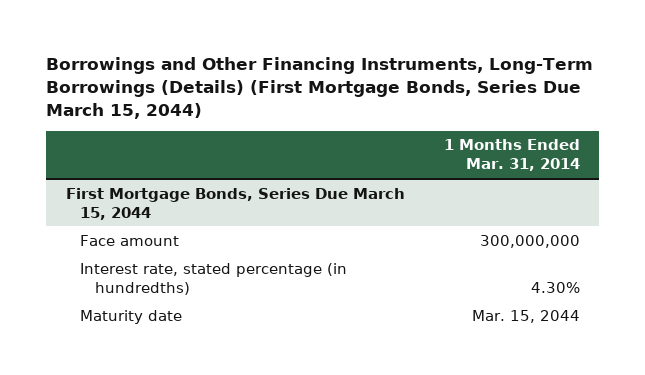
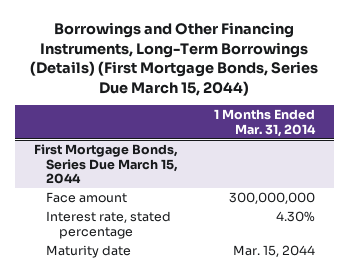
@ First Mortgage Bonds, Series Due March 15, 2044
- Interest rate, stated percentage (in hundredths) | 4.30%
+ Interest rate, stated percentage | 4.30%

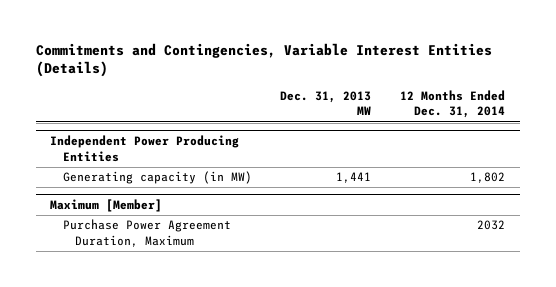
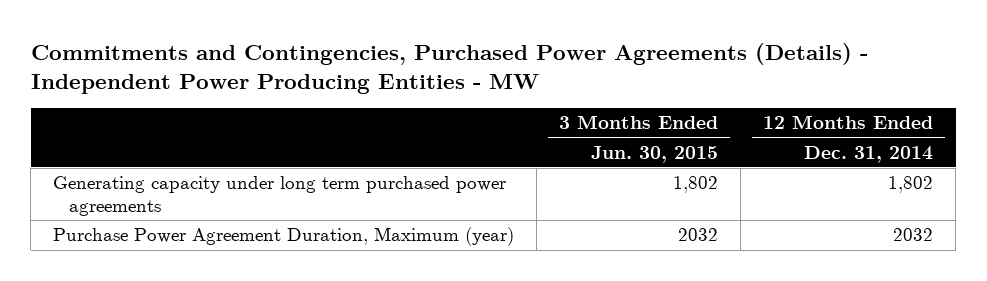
- Commitments and Contingencies, Variable Interest Entities (Details)
+ Commitments and Contingencies, Purchased Power Agreements (Details) - Independent Power Producing Entities - MW
- | Dec. 31, 2013 MW | 12 Months Ended Dec. 31, 2014
+ | 3 Months Ended Jun. 30, 2015 | 12 Months Ended Dec. 31, 2014
- Independent Power Producing Entities
- Generating capacity (in MW) | 1,441 | 1,802
- Maximum [Member]
- Purchase Power Agreement Duration, Maximum | | 2032
+ Generating capacity under long term purchased power agreements | 1,802 | 1,802
+ Purchase Power Agreement Duration, Maximum (year) | 2032 | 2032

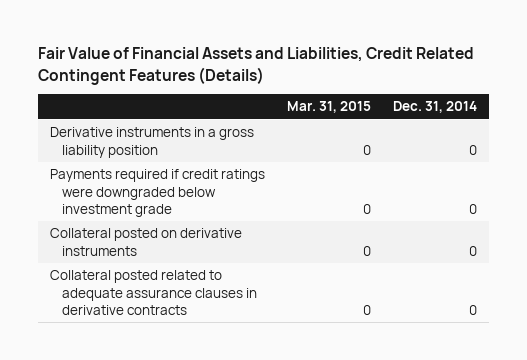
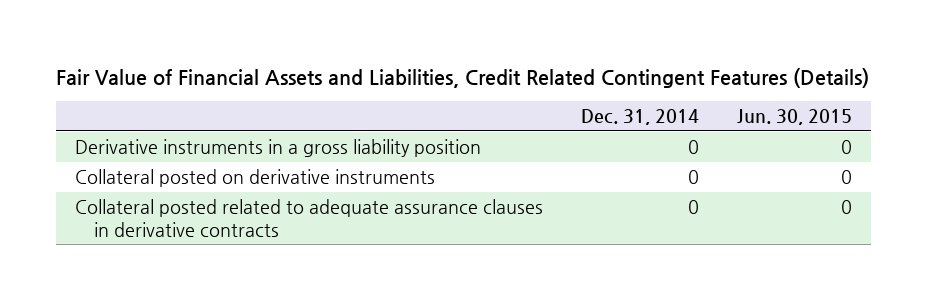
- | Mar. 31, 2015 | Dec. 31, 2014
+ | Dec. 31, 2014 | Jun. 30, 2015
- Payments required if credit ratings were downgraded below investment grade | 0 | 0

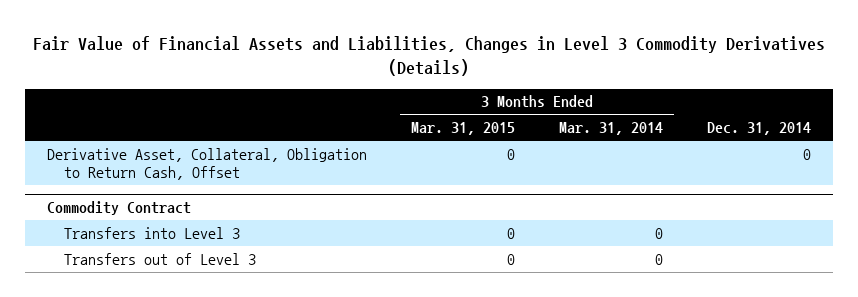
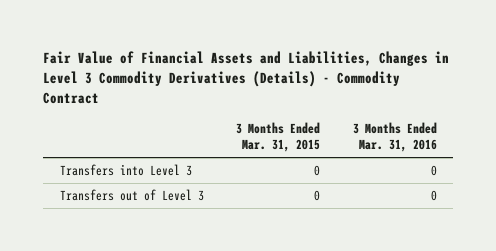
- Fair Value of Financial Assets and Liabilities, Changes in Level 3 Commodity Derivatives (Details)
+ Fair Value of Financial Assets and Liabilities, Changes in Level 3 Commodity Derivatives (Details) - Commodity Contract
- | 3 Months Ended Mar. 31, 2015 | 3 Months Ended Mar. 31, 2014 | Dec. 31, 2014
+ | 3 Months Ended Mar. 31, 2015 | 3 Months Ended Mar. 31, 2016
- Derivative Asset, Collateral, Obligation to Return Cash, Offset | 0 | | 0
- Commodity Contract

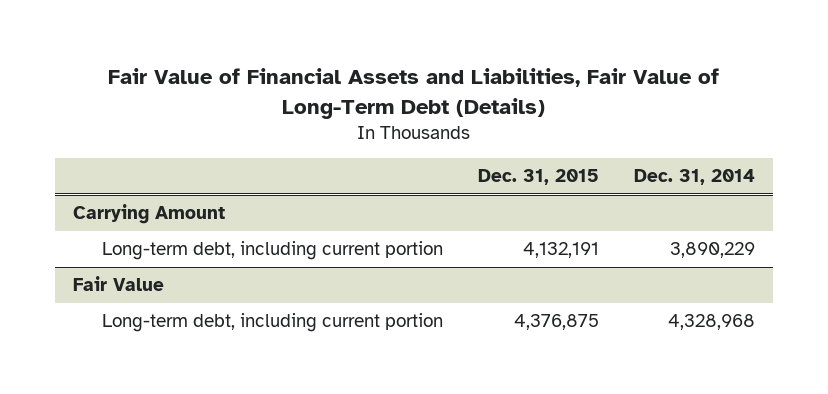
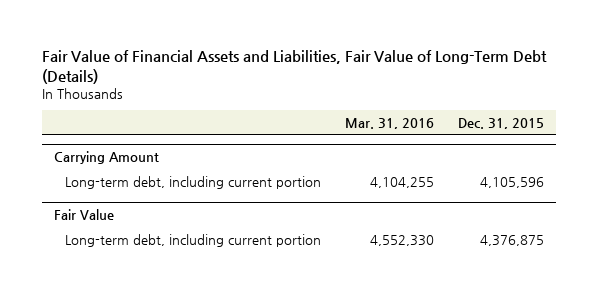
- | Dec. 31, 2015 | Dec. 31, 2014
+ | Mar. 31, 2016 | Dec. 31, 2015
@ Carrying Amount
- Long-term debt, including current portion | 4,132,191 | 3,890,229
+ Long-term debt, including current portion | 4,104,255 | 4,105,596

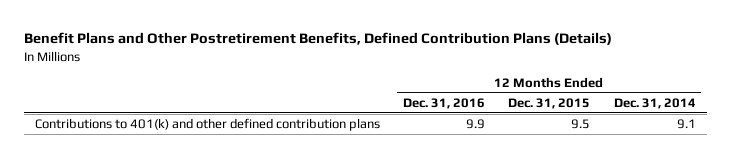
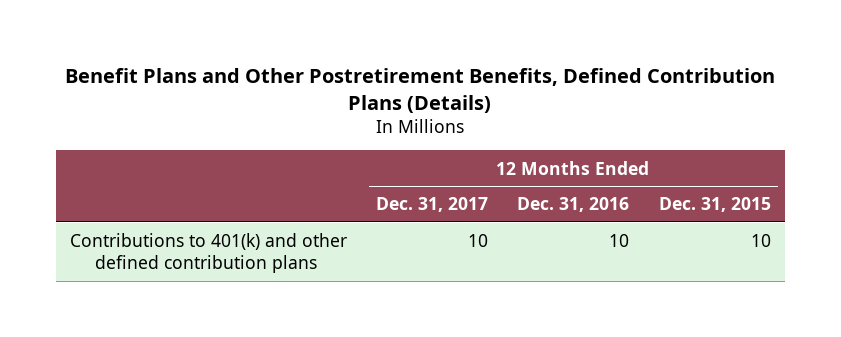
- | 12 Months Ended Dec. 31, 2016 | 12 Months Ended Dec. 31, 2015 | 12 Months Ended Dec. 31, 2014
+ | 12 Months Ended Dec. 31, 2017 | 12 Months Ended Dec. 31, 2016 | 12 Months Ended Dec. 31, 2015
- Contributions to 401(k) and other defined contribution plans | 9.9 | 9.5 | 9.1
+ Contributions to 401(k) and other defined contribution plans | 10 | 10 | 10

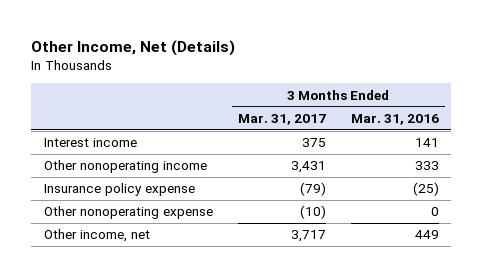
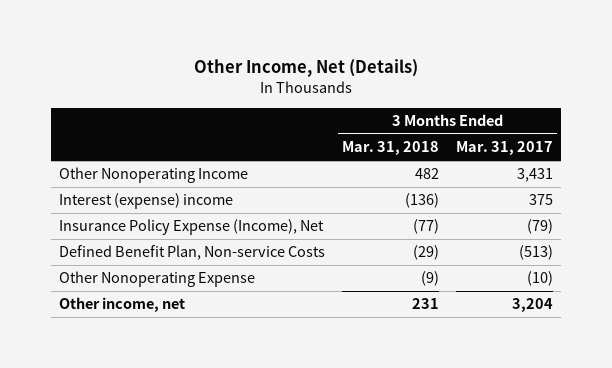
- | 3 Months Ended Mar. 31, 2017 | 3 Months Ended Mar. 31, 2016
+ | 3 Months Ended Mar. 31, 2018 | 3 Months Ended Mar. 31, 2017
- Interest income | 375 | 141
- Other nonoperating income | 3,431 | 333
- Insurance policy expense | (79) | (25)
- Other nonoperating expense | (10) | 0
- Other income, net | 3,717 | 449
+ Other Nonoperating Income | 482 | 3,431
+ Interest (expense) income | (136) | 375
+ Insurance Policy Expense (Income), Net | (77) | (79)
+ Defined Benefit Plan, Non-service Costs | (29) | (513)
+ Other Nonoperating Expense | (9) | (10)
+ Other income, net | 231 | 3,204

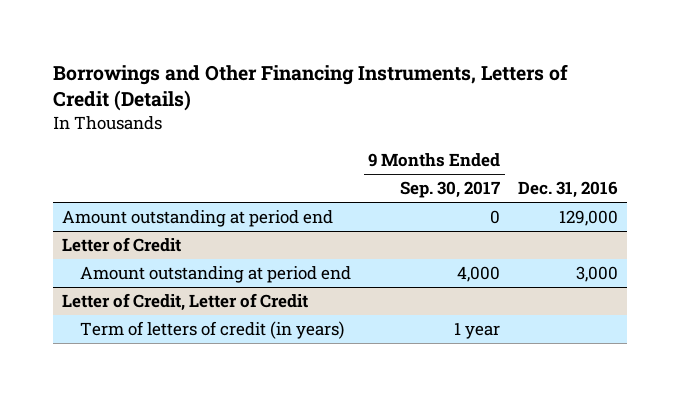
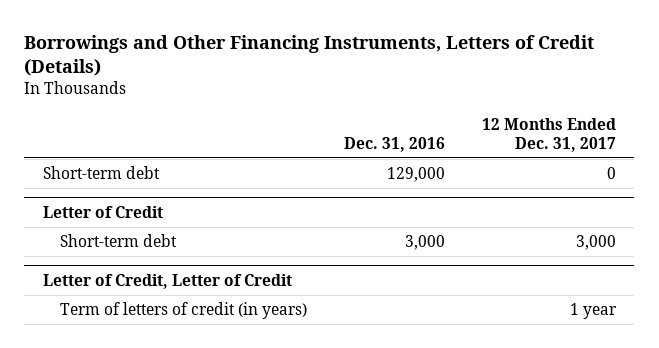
- | 9 Months Ended Sep. 30, 2017 | Dec. 31, 2016
+ | Dec. 31, 2016 | 12 Months Ended Dec. 31, 2017
- Amount outstanding at period end | 0 | 129,000
+ Short-term debt | 129,000 | 0
@ Letter of Credit
- Amount outstanding at period end | 4,000 | 3,000
+ Short-term debt | 3,000 | 3,000

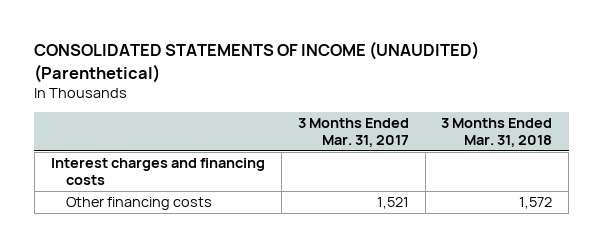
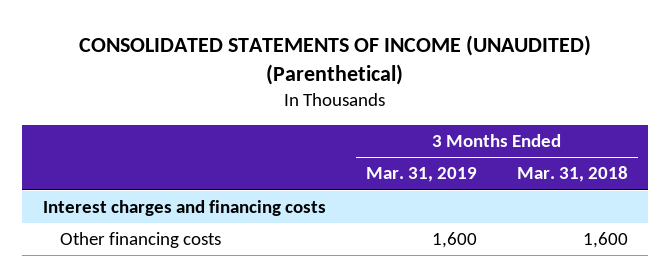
- | 3 Months Ended Mar. 31, 2017 | 3 Months Ended Mar. 31, 2018
+ | 3 Months Ended Mar. 31, 2019 | 3 Months Ended Mar. 31, 2018
- Other financing costs | 1,521 | 1,572
+ Other financing costs | 1,600 | 1,600

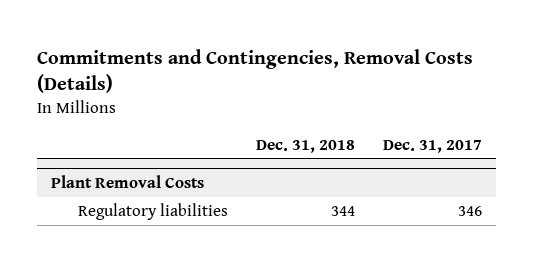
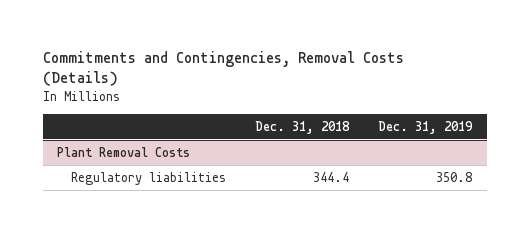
- | Dec. 31, 2018 | Dec. 31, 2017
+ | Dec. 31, 2018 | Dec. 31, 2019
@ Plant Removal Costs
- Regulatory liabilities | 344 | 346
+ Regulatory liabilities | 344.4 | 350.8

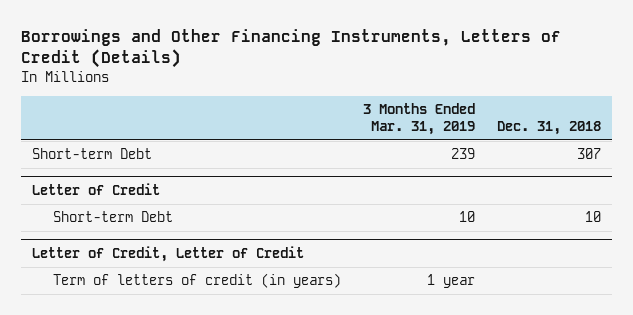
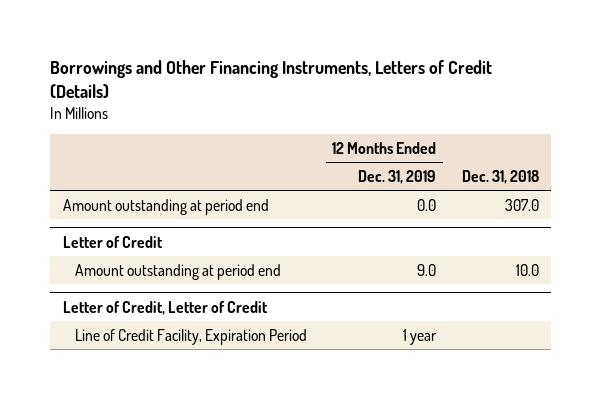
- | 3 Months Ended Mar. 31, 2019 | Dec. 31, 2018
+ | 12 Months Ended Dec. 31, 2019 | Dec. 31, 2018
- Short-term Debt | 239 | 307
+ Amount outstanding at period end | 0.0 | 307.0
@ Letter of Credit
- Short-term Debt | 10 | 10
+ Amount outstanding at period end | 9.0 | 10.0
@ Letter of Credit, Letter of Credit
- Term of letters of credit (in years) | 1 year |
+ Line of Credit Facility, Expiration Period | 1 year |

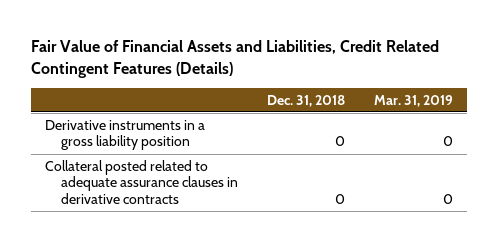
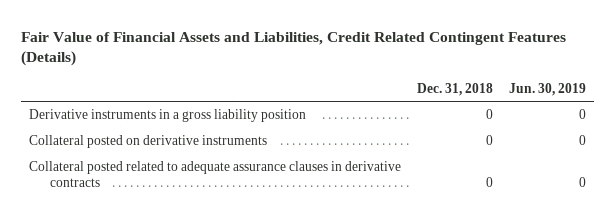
- | Dec. 31, 2018 | Mar. 31, 2019
+ | Dec. 31, 2018 | Jun. 30, 2019
+ Collateral posted on derivative instruments | 0 | 0

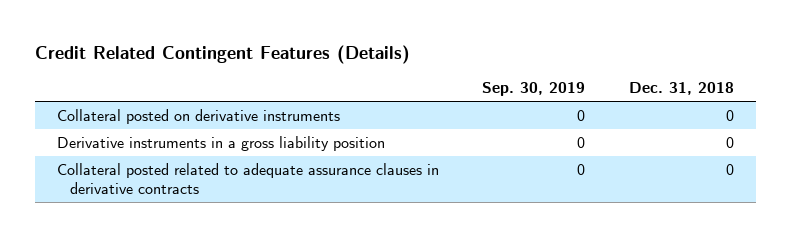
- Fair Value of Financial Assets and Liabilities, Credit Related Contingent Features (Details)
+ Credit Related Contingent Features (Details)
- | Dec. 31, 2018 | Jun. 30, 2019
+ | Sep. 30, 2019 | Dec. 31, 2018
moved down: Derivative instruments in a gross liability position | 0 | 0

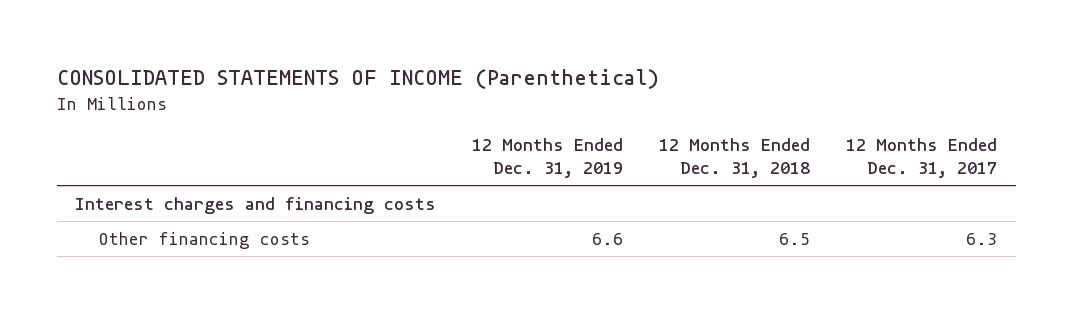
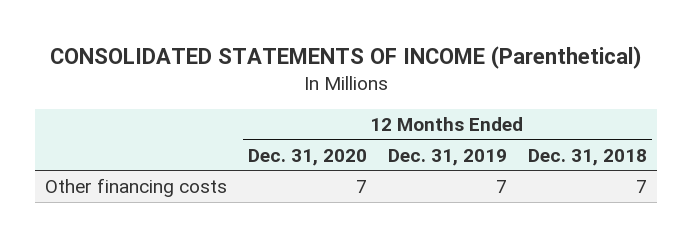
- | 12 Months Ended Dec. 31, 2019 | 12 Months Ended Dec. 31, 2018 | 12 Months Ended Dec. 31, 2017
+ | 12 Months Ended Dec. 31, 2020 | 12 Months Ended Dec. 31, 2019 | 12 Months Ended Dec. 31, 2018
- Interest charges and financing costs
- Other financing costs | 6.6 | 6.5 | 6.3
+ Other financing costs | 7 | 7 | 7

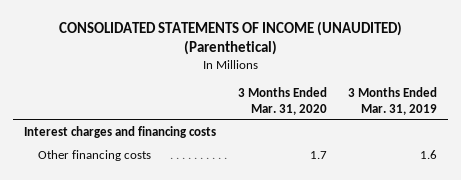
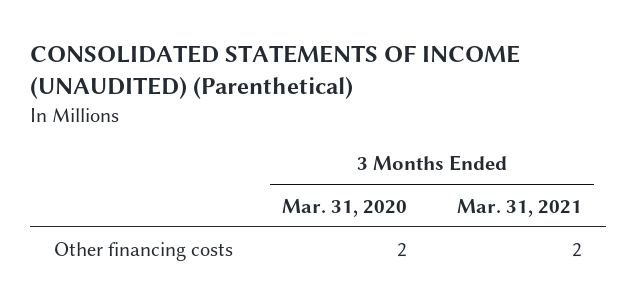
- | 3 Months Ended Mar. 31, 2020 | 3 Months Ended Mar. 31, 2019
+ | 3 Months Ended Mar. 31, 2020 | 3 Months Ended Mar. 31, 2021
- Interest charges and financing costs
- Other financing costs | 1.7 | 1.6
+ Other financing costs | 2 | 2

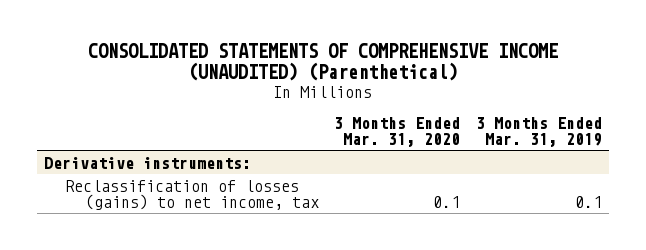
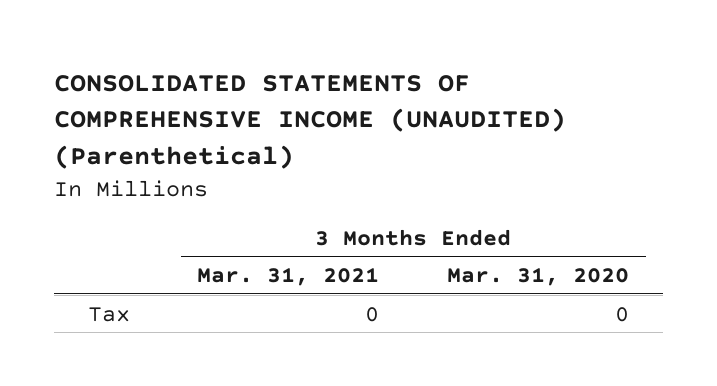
- | 3 Months Ended Mar. 31, 2020 | 3 Months Ended Mar. 31, 2019
+ | 3 Months Ended Mar. 31, 2021 | 3 Months Ended Mar. 31, 2020
- Derivative instruments:
- Reclassification of losses (gains) to net income, tax | 0.1 | 0.1
+ Tax | 0 | 0

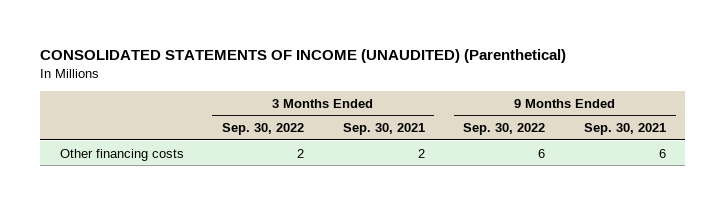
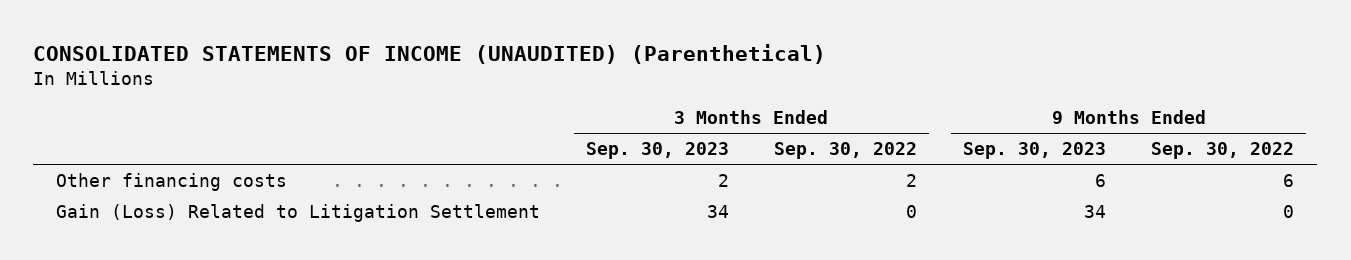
- | 3 Months Ended Sep. 30, 2022 | 3 Months Ended Sep. 30, 2021 | 9 Months Ended Sep. 30, 2022 | 9 Months Ended Sep. 30, 2021
+ | 3 Months Ended Sep. 30, 2023 | 3 Months Ended Sep. 30, 2022 | 9 Months Ended Sep. 30, 2023 | 9 Months Ended Sep. 30, 2022
+ Gain (Loss) Related to Litigation Settlement | 34 | 0 | 34 | 0

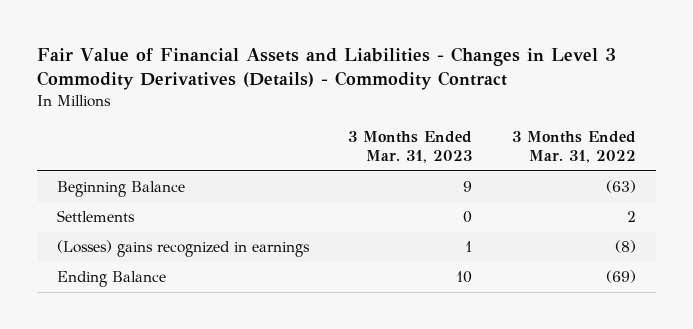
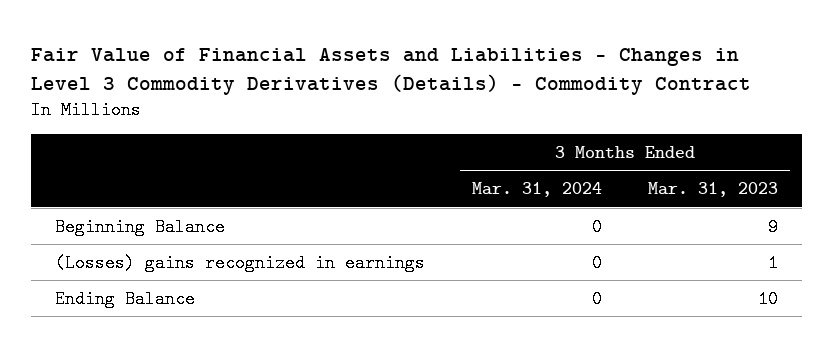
- | 3 Months Ended Mar. 31, 2023 | 3 Months Ended Mar. 31, 2022
+ | 3 Months Ended Mar. 31, 2024 | 3 Months Ended Mar. 31, 2023
- Settlements | 0 | 2

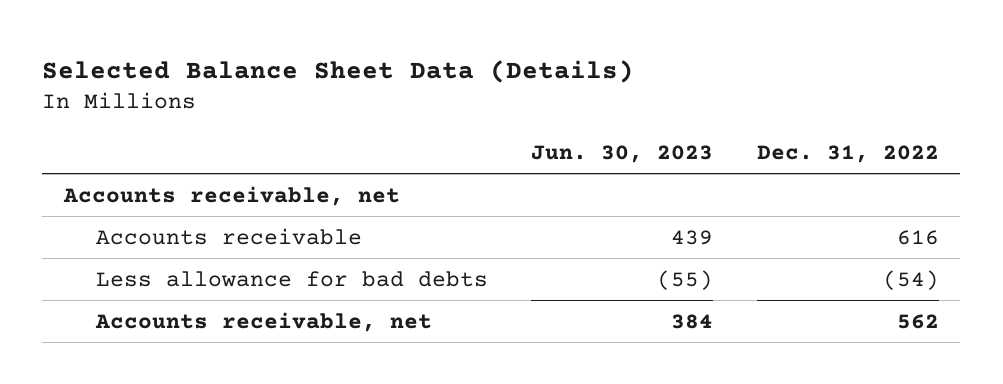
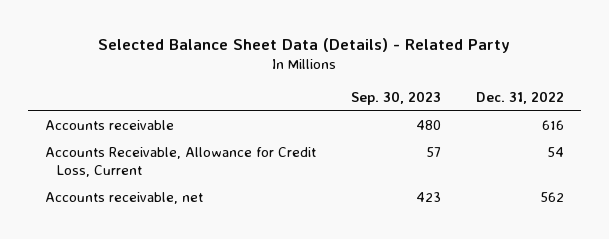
- Selected Balance Sheet Data (Details)
+ Selected Balance Sheet Data (Details) - Related Party
- | Jun. 30, 2023 | Dec. 31, 2022
+ | Sep. 30, 2023 | Dec. 31, 2022
- Accounts receivable, net
- Less allowance for bad debts | (55) | (54)
+ Accounts Receivable, Allowance for Credit Loss, Current | 57 | 54

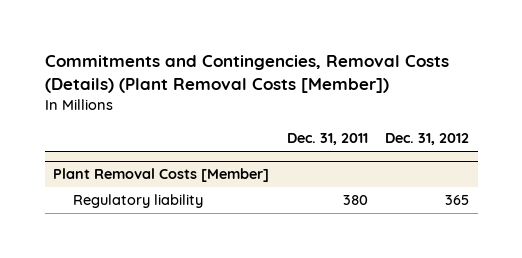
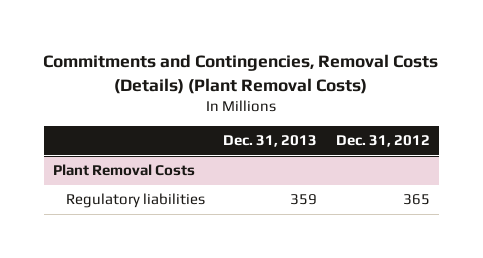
- Commitments and Contingencies, Removal Costs (Details) (Plant Removal Costs [Member])
+ Commitments and Contingencies, Removal Costs (Details) (Plant Removal Costs)
- | Dec. 31, 2011 | Dec. 31, 2012
+ | Dec. 31, 2013 | Dec. 31, 2012
- Plant Removal Costs [Member]
- Regulatory liability | 380 | 365
+ Plant Removal Costs
+ Regulatory liabilities | 359 | 365

